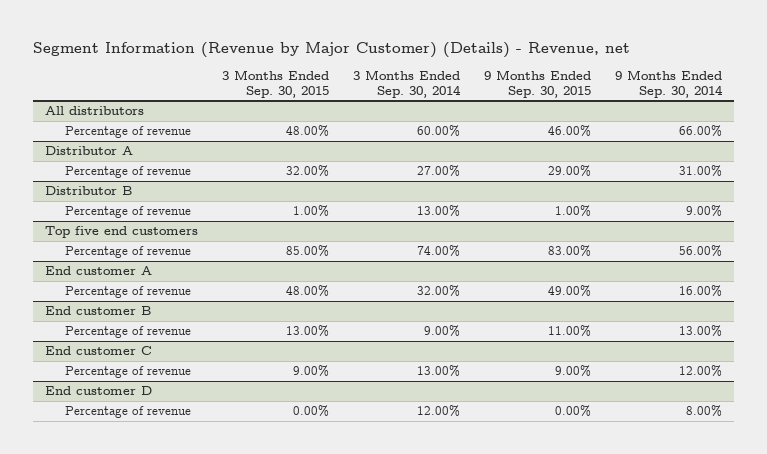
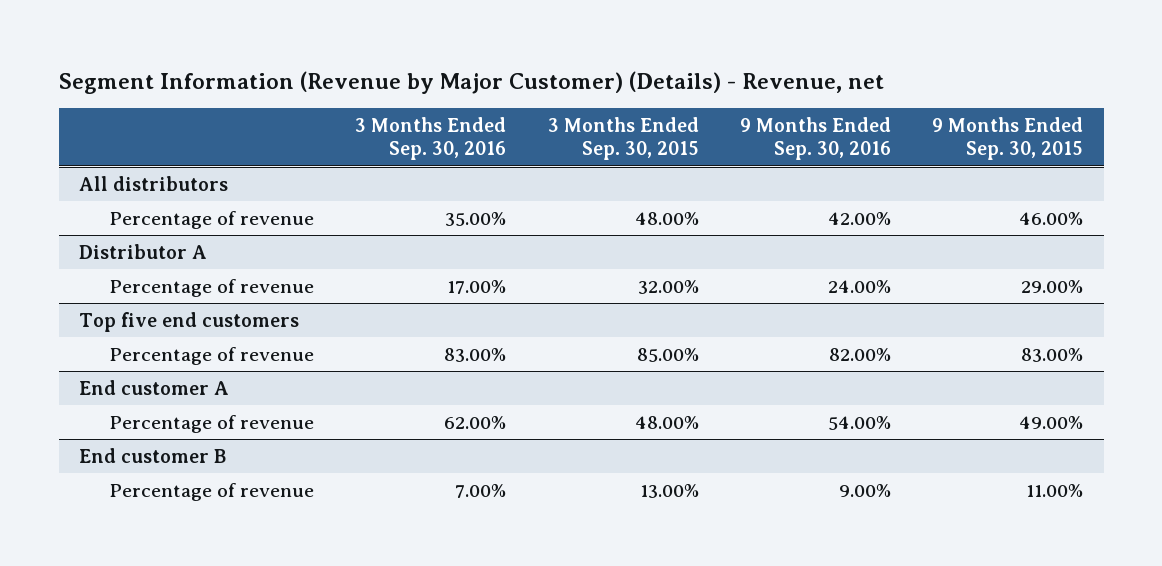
- | 3 Months Ended Sep. 30, 2015 | 3 Months Ended Sep. 30, 2014 | 9 Months Ended Sep. 30, 2015 | 9 Months Ended Sep. 30, 2014
+ | 3 Months Ended Sep. 30, 2016 | 3 Months Ended Sep. 30, 2015 | 9 Months Ended Sep. 30, 2016 | 9 Months Ended Sep. 30, 2015
- Distributor B
- Percentage of revenue | 1.00% | 13.00% | 1.00% | 9.00%
- End customer C
- Percentage of revenue | 9.00% | 13.00% | 9.00% | 12.00%
- End customer D
- Percentage of revenue | 0.00% | 12.00% | 0.00% | 8.00%

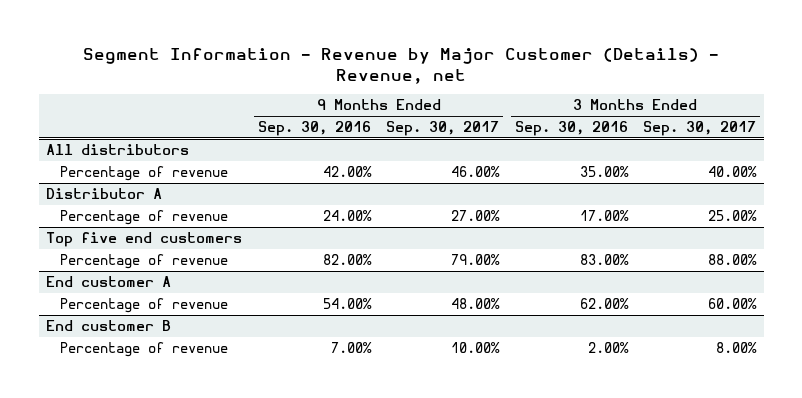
- Segment Information (Revenue by Major Customer) (Details) - Revenue, net
+ Segment Information - Revenue by Major Customer (Details) - Revenue, net
- | 3 Months Ended Sep. 30, 2016 | 3 Months Ended Sep. 30, 2015 | 9 Months Ended Sep. 30, 2016 | 9 Months Ended Sep. 30, 2015
+ | 9 Months Ended Sep. 30, 2016 | 9 Months Ended Sep. 30, 2017 | 3 Months Ended Sep. 30, 2016 | 3 Months Ended Sep. 30, 2017
@ End customer B
- Percentage of revenue | 7.00% | 13.00% | 9.00% | 11.00%
+ Percentage of revenue | 7.00% | 10.00% | 2.00% | 8.00%

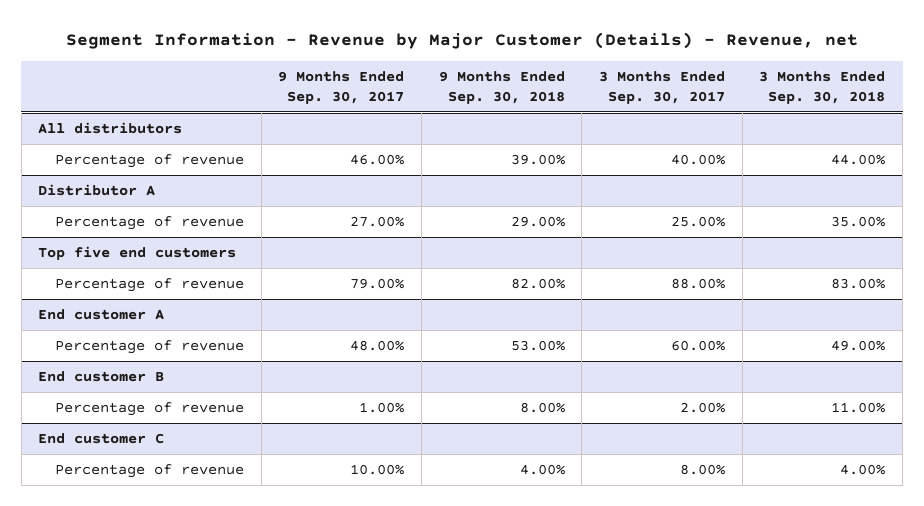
- | 9 Months Ended Sep. 30, 2016 | 9 Months Ended Sep. 30, 2017 | 3 Months Ended Sep. 30, 2016 | 3 Months Ended Sep. 30, 2017
+ | 9 Months Ended Sep. 30, 2017 | 9 Months Ended Sep. 30, 2018 | 3 Months Ended Sep. 30, 2017 | 3 Months Ended Sep. 30, 2018
@ End customer B
+ Percentage of revenue | 1.00% | 8.00% | 2.00% | 11.00%
+ End customer C

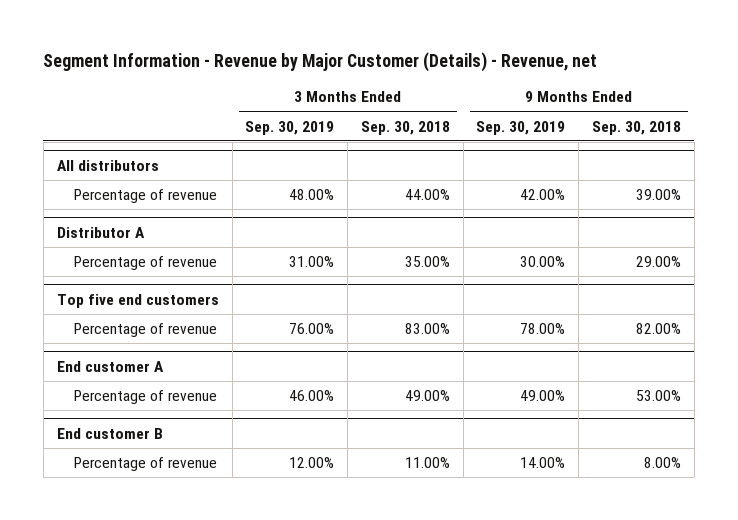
- | 9 Months Ended Sep. 30, 2017 | 9 Months Ended Sep. 30, 2018 | 3 Months Ended Sep. 30, 2017 | 3 Months Ended Sep. 30, 2018
+ | 3 Months Ended Sep. 30, 2019 | 3 Months Ended Sep. 30, 2018 | 9 Months Ended Sep. 30, 2019 | 9 Months Ended Sep. 30, 2018
- End customer C
- Percentage of revenue | 10.00% | 4.00% | 8.00% | 4.00%

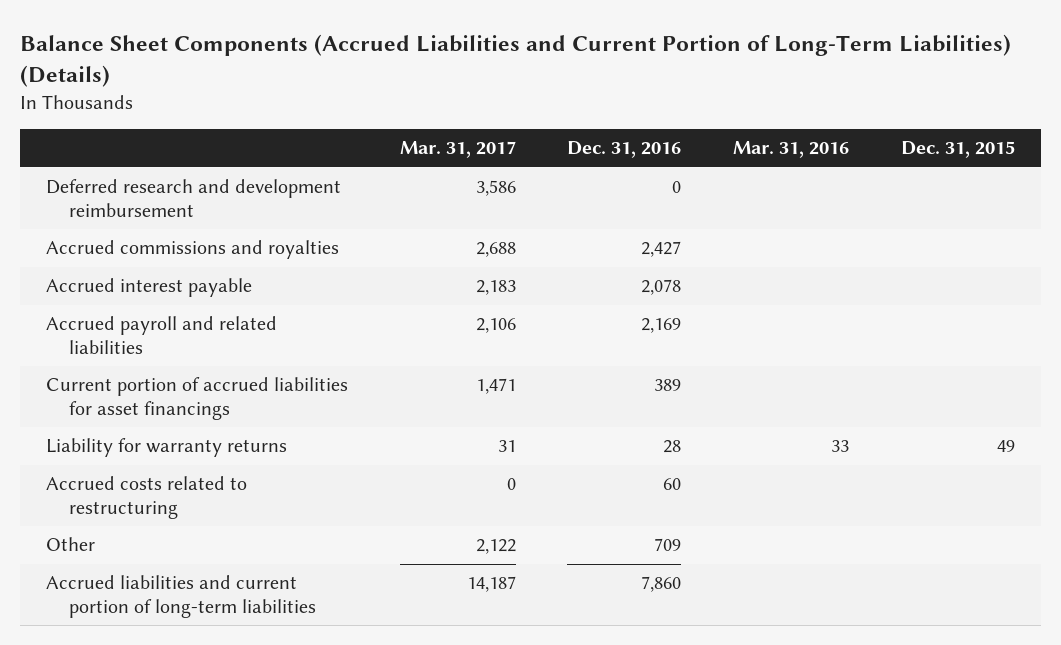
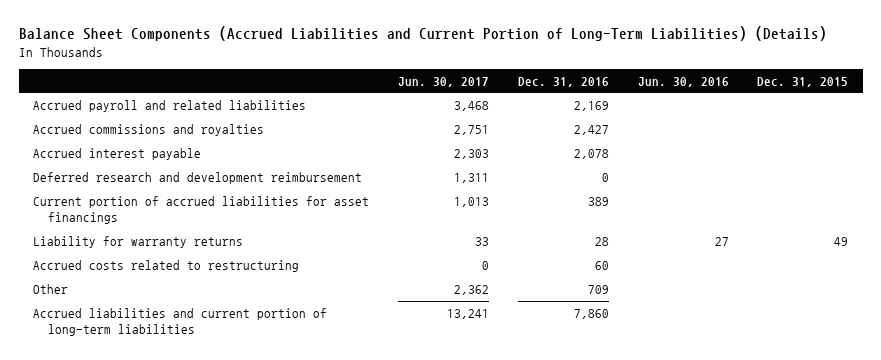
- | Mar. 31, 2017 | Dec. 31, 2016 | Mar. 31, 2016 | Dec. 31, 2015
+ | Jun. 30, 2017 | Dec. 31, 2016 | Jun. 30, 2016 | Dec. 31, 2015
moved up: Accrued payroll and related liabilities | 3,468 | 2,169 | |
moved down: Deferred research and development reimbursement | 1,311 | 0 | |

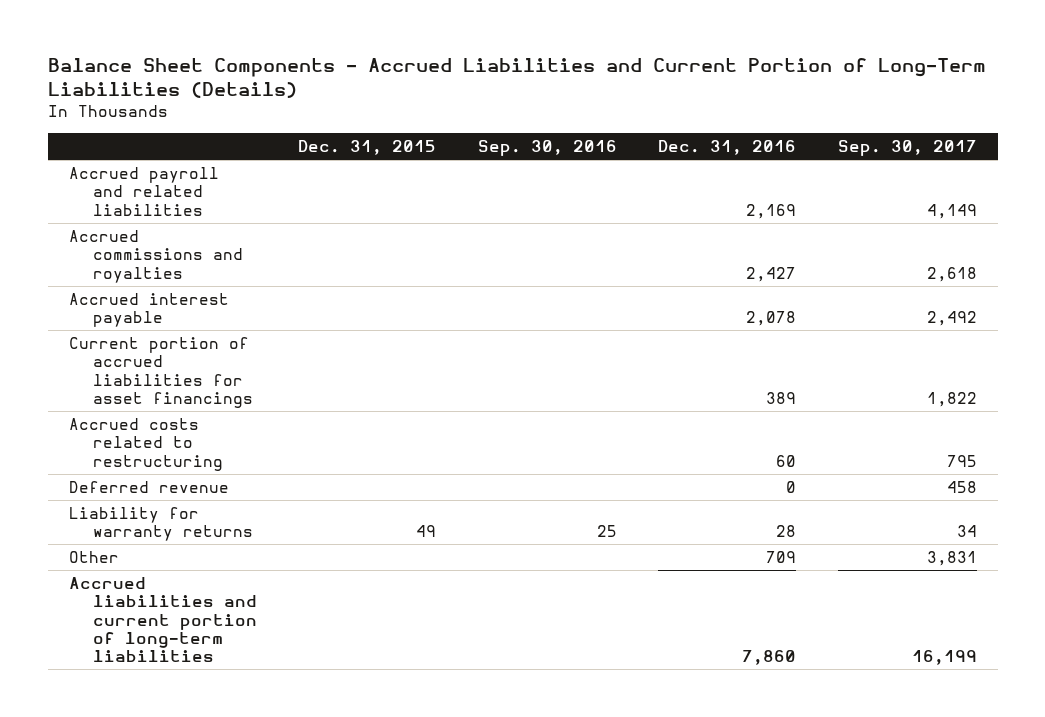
- Balance Sheet Components (Accrued Liabilities and Current Portion of Long-Term Liabilities) (Details)
+ Balance Sheet Components - Accrued Liabilities and Current Portion of Long-Term Liabilities (Details)
- | Jun. 30, 2017 | Dec. 31, 2016 | Jun. 30, 2016 | Dec. 31, 2015
+ | Dec. 31, 2015 | Sep. 30, 2016 | Dec. 31, 2016 | Sep. 30, 2017
- Deferred research and development reimbursement | 1,311 | 0 | |
+ Deferred revenue | | | 0 | 458
moved down: Liability for warranty returns | 49 | 25 | 28 | 34

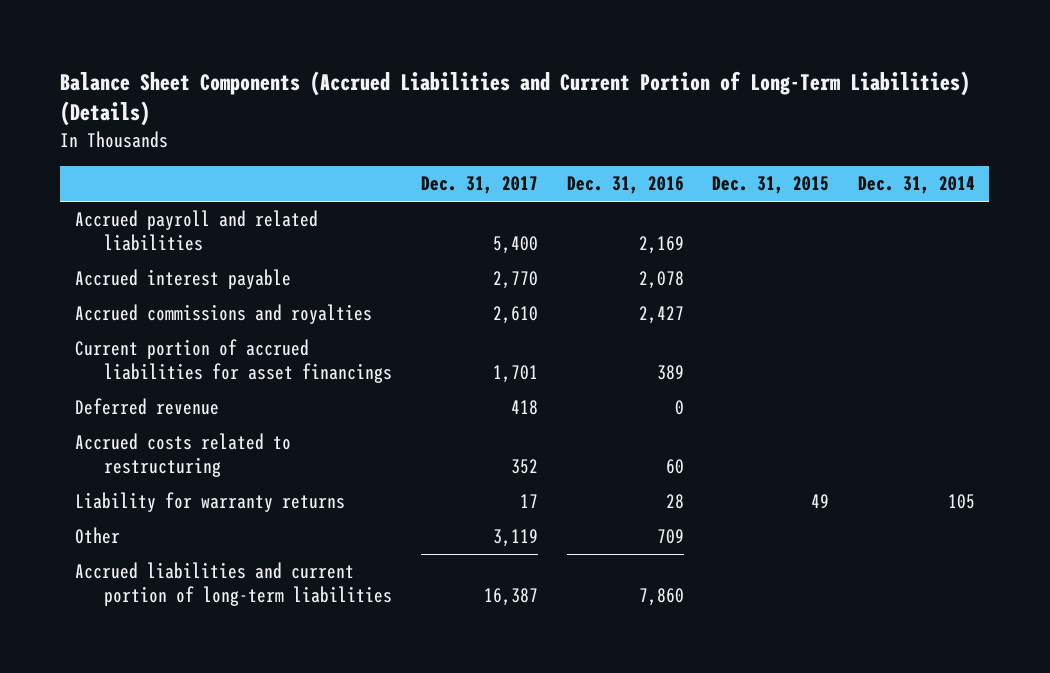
- Balance Sheet Components - Accrued Liabilities and Current Portion of Long-Term Liabilities (Details)
+ Balance Sheet Components (Accrued Liabilities and Current Portion of Long-Term Liabilities) (Details)
- | Dec. 31, 2015 | Sep. 30, 2016 | Dec. 31, 2016 | Sep. 30, 2017
+ | Dec. 31, 2017 | Dec. 31, 2016 | Dec. 31, 2015 | Dec. 31, 2014
moved down: Accrued commissions and royalties | 2,610 | 2,427 | |
moved down: Accrued costs related to restructuring | 352 | 60 | |

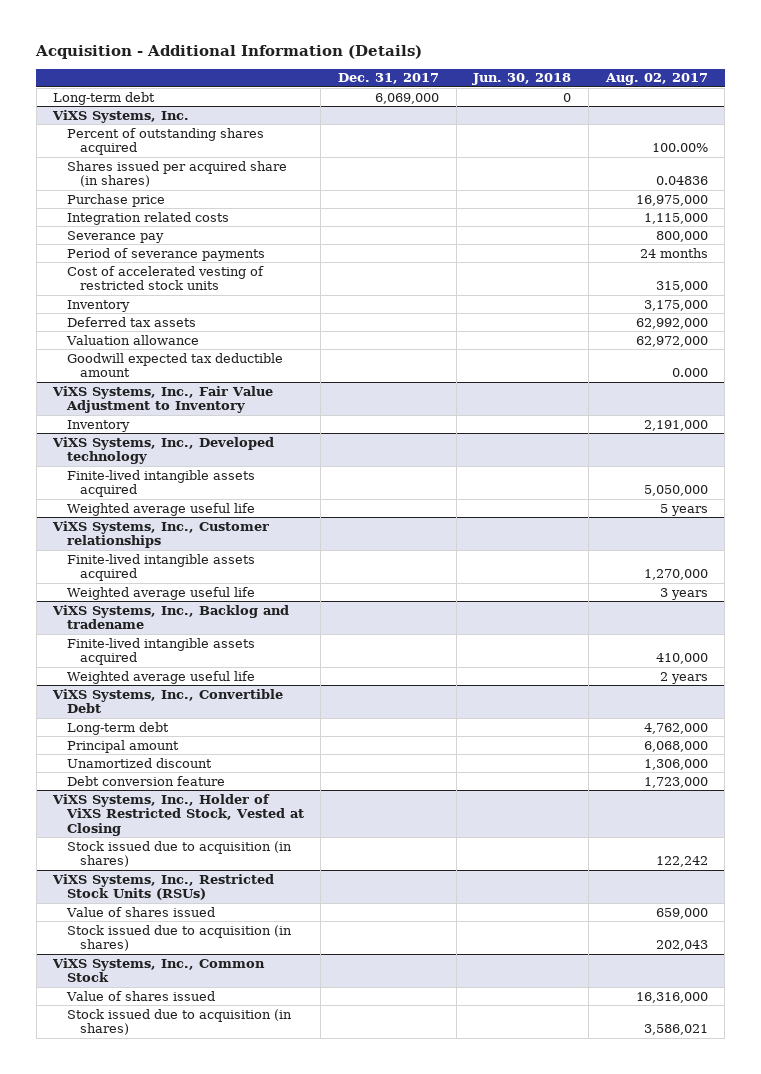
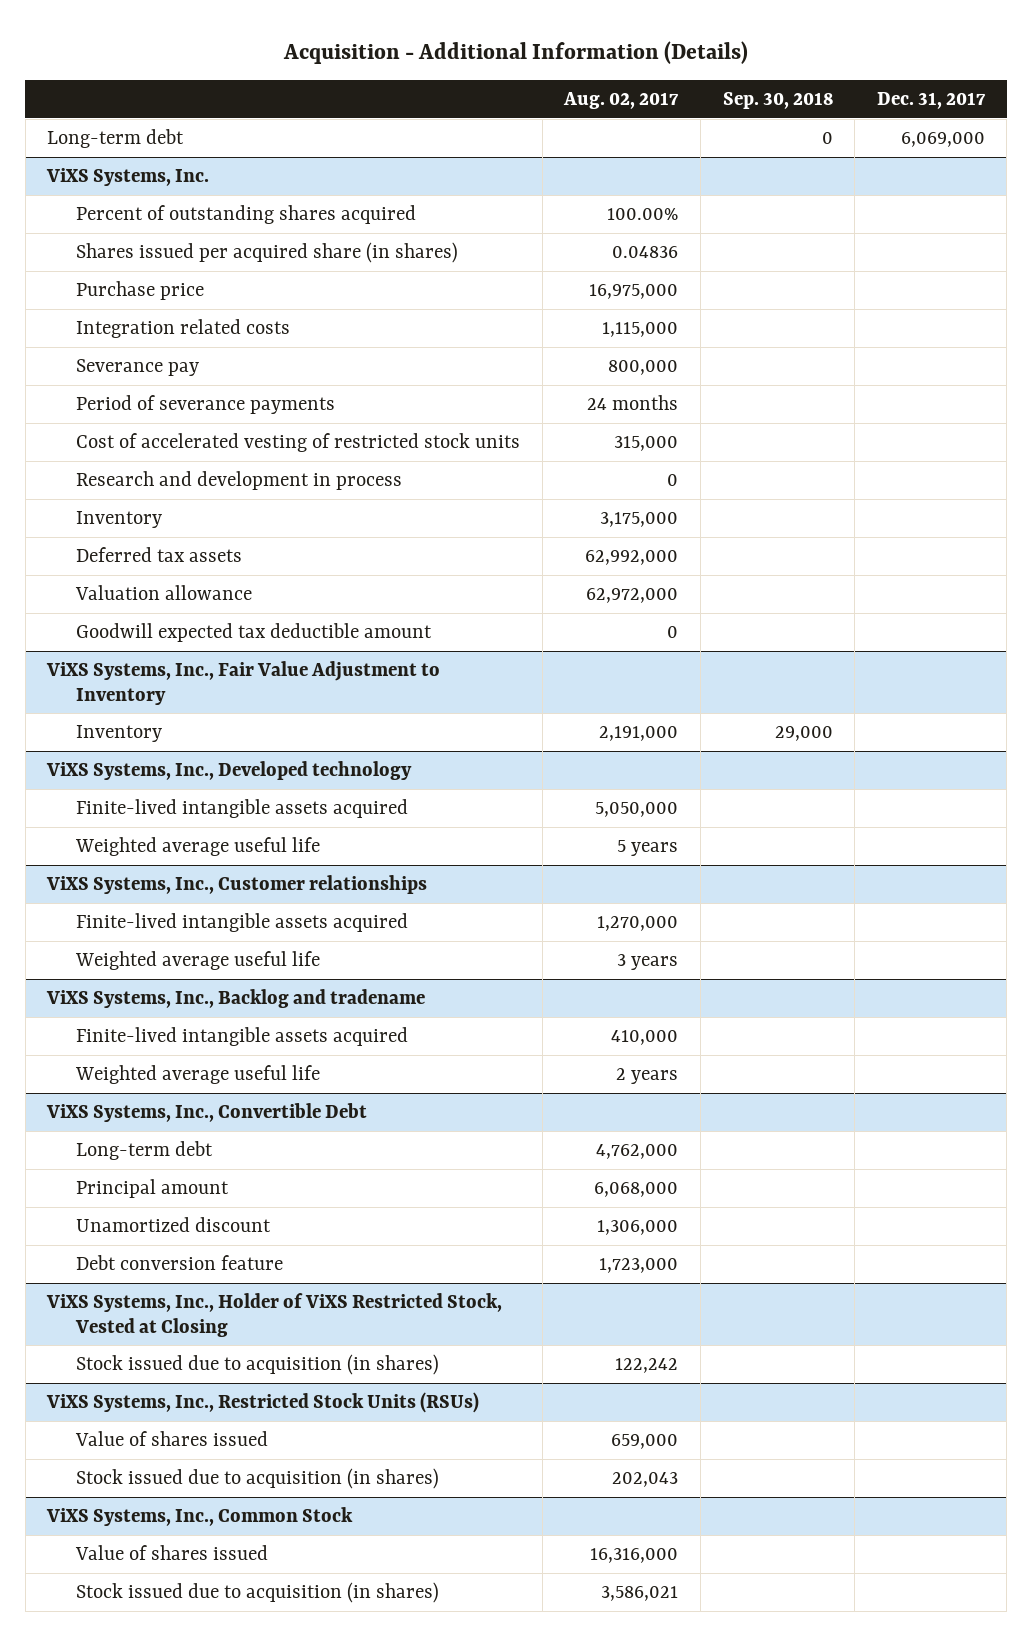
- | Dec. 31, 2017 | Jun. 30, 2018 | Aug. 02, 2017
+ | Aug. 02, 2017 | Sep. 30, 2018 | Dec. 31, 2017
@ ViXS Systems, Inc.
+ Research and development in process | 0 | |
- Goodwill expected tax deductible amount | | | 0.000
+ Goodwill expected tax deductible amount | 0 | |

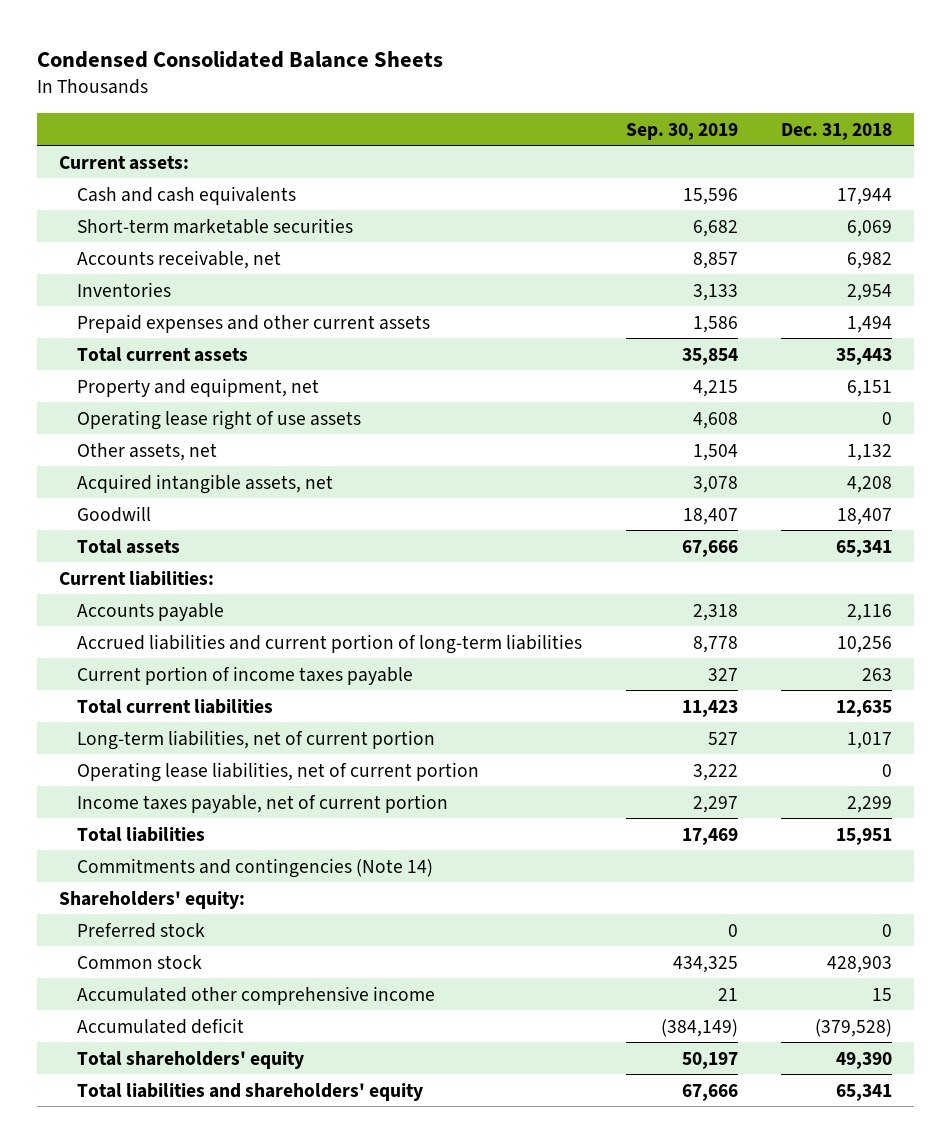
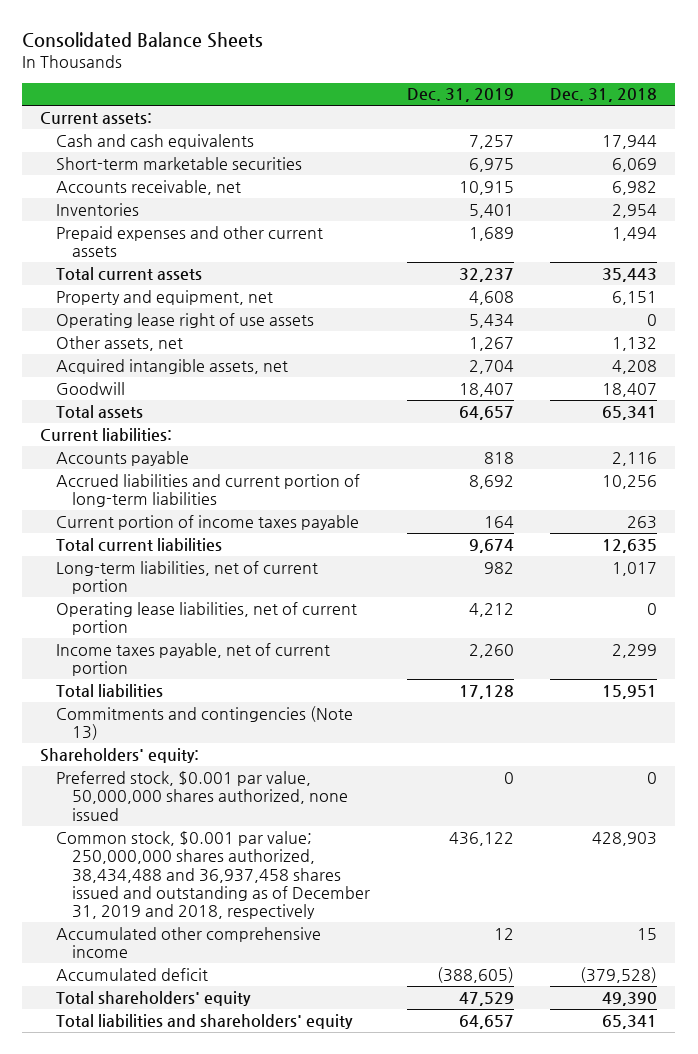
- Condensed Consolidated Balance Sheets
+ Consolidated Balance Sheets
- | Sep. 30, 2019 | Dec. 31, 2018
+ | Dec. 31, 2019 | Dec. 31, 2018
- Commitments and contingencies (Note 14)
+ Commitments and contingencies (Note 13)
- Preferred stock | 0 | 0
- Common stock | 434,325 | 428,903
+ Preferred stock, $0.001 par value, 50,000,000 shares authorized, none issued | 0 | 0
+ Common stock, $0.001 par value; 250,000,000 shares authorized, 38,434,488 and 36,937,458 shares issued and outstanding as of December 31, 2019 and 2018, respectively | 436,122 | 428,903

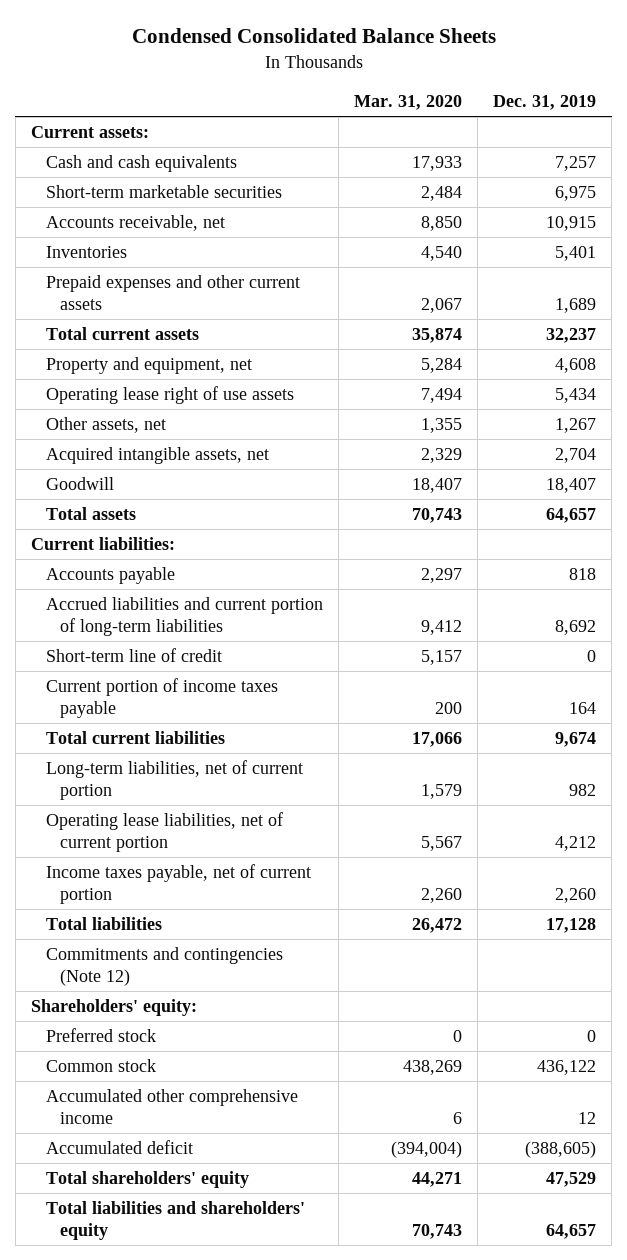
- Consolidated Balance Sheets
+ Condensed Consolidated Balance Sheets
- | Dec. 31, 2019 | Dec. 31, 2018
+ | Mar. 31, 2020 | Dec. 31, 2019
+ Short-term line of credit | 5,157 | 0
- Commitments and contingencies (Note 13)
+ Commitments and contingencies (Note 12)
- Preferred stock, $0.001 par value, 50,000,000 shares authorized, none issued | 0 | 0
- Common stock, $0.001 par value; 250,000,000 shares authorized, 38,434,488 and 36,937,458 shares issued and outstanding as of December 31, 2019 and 2018, respectively | 436,122 | 428,903
+ Preferred stock | 0 | 0
+ Common stock | 438,269 | 436,122

